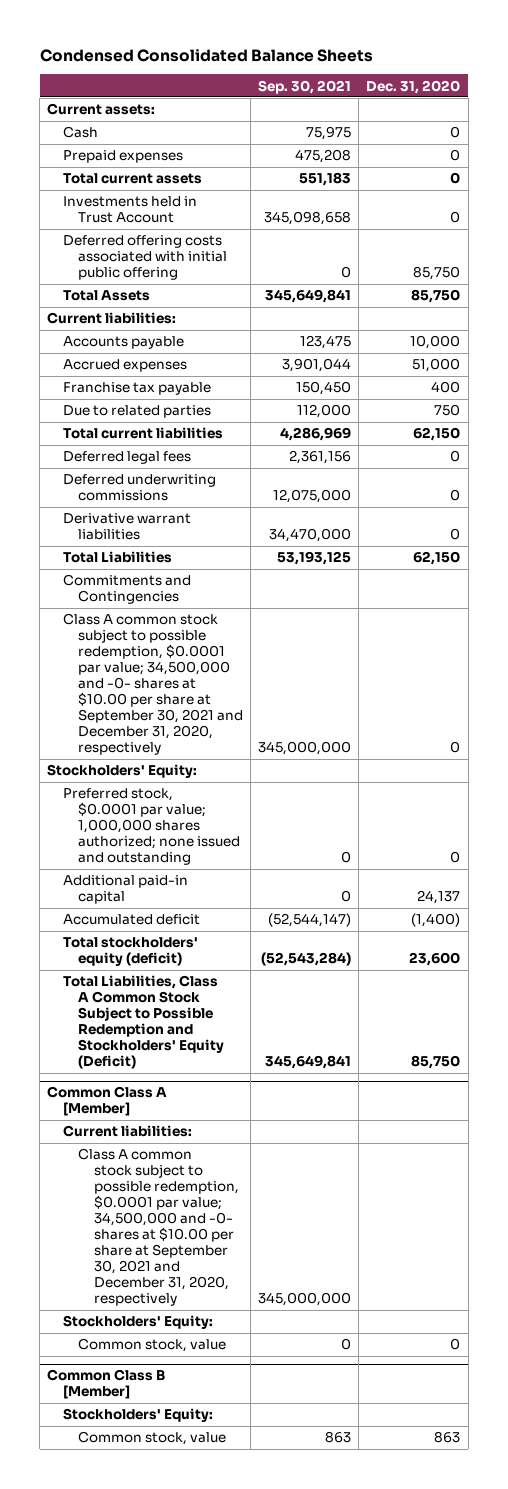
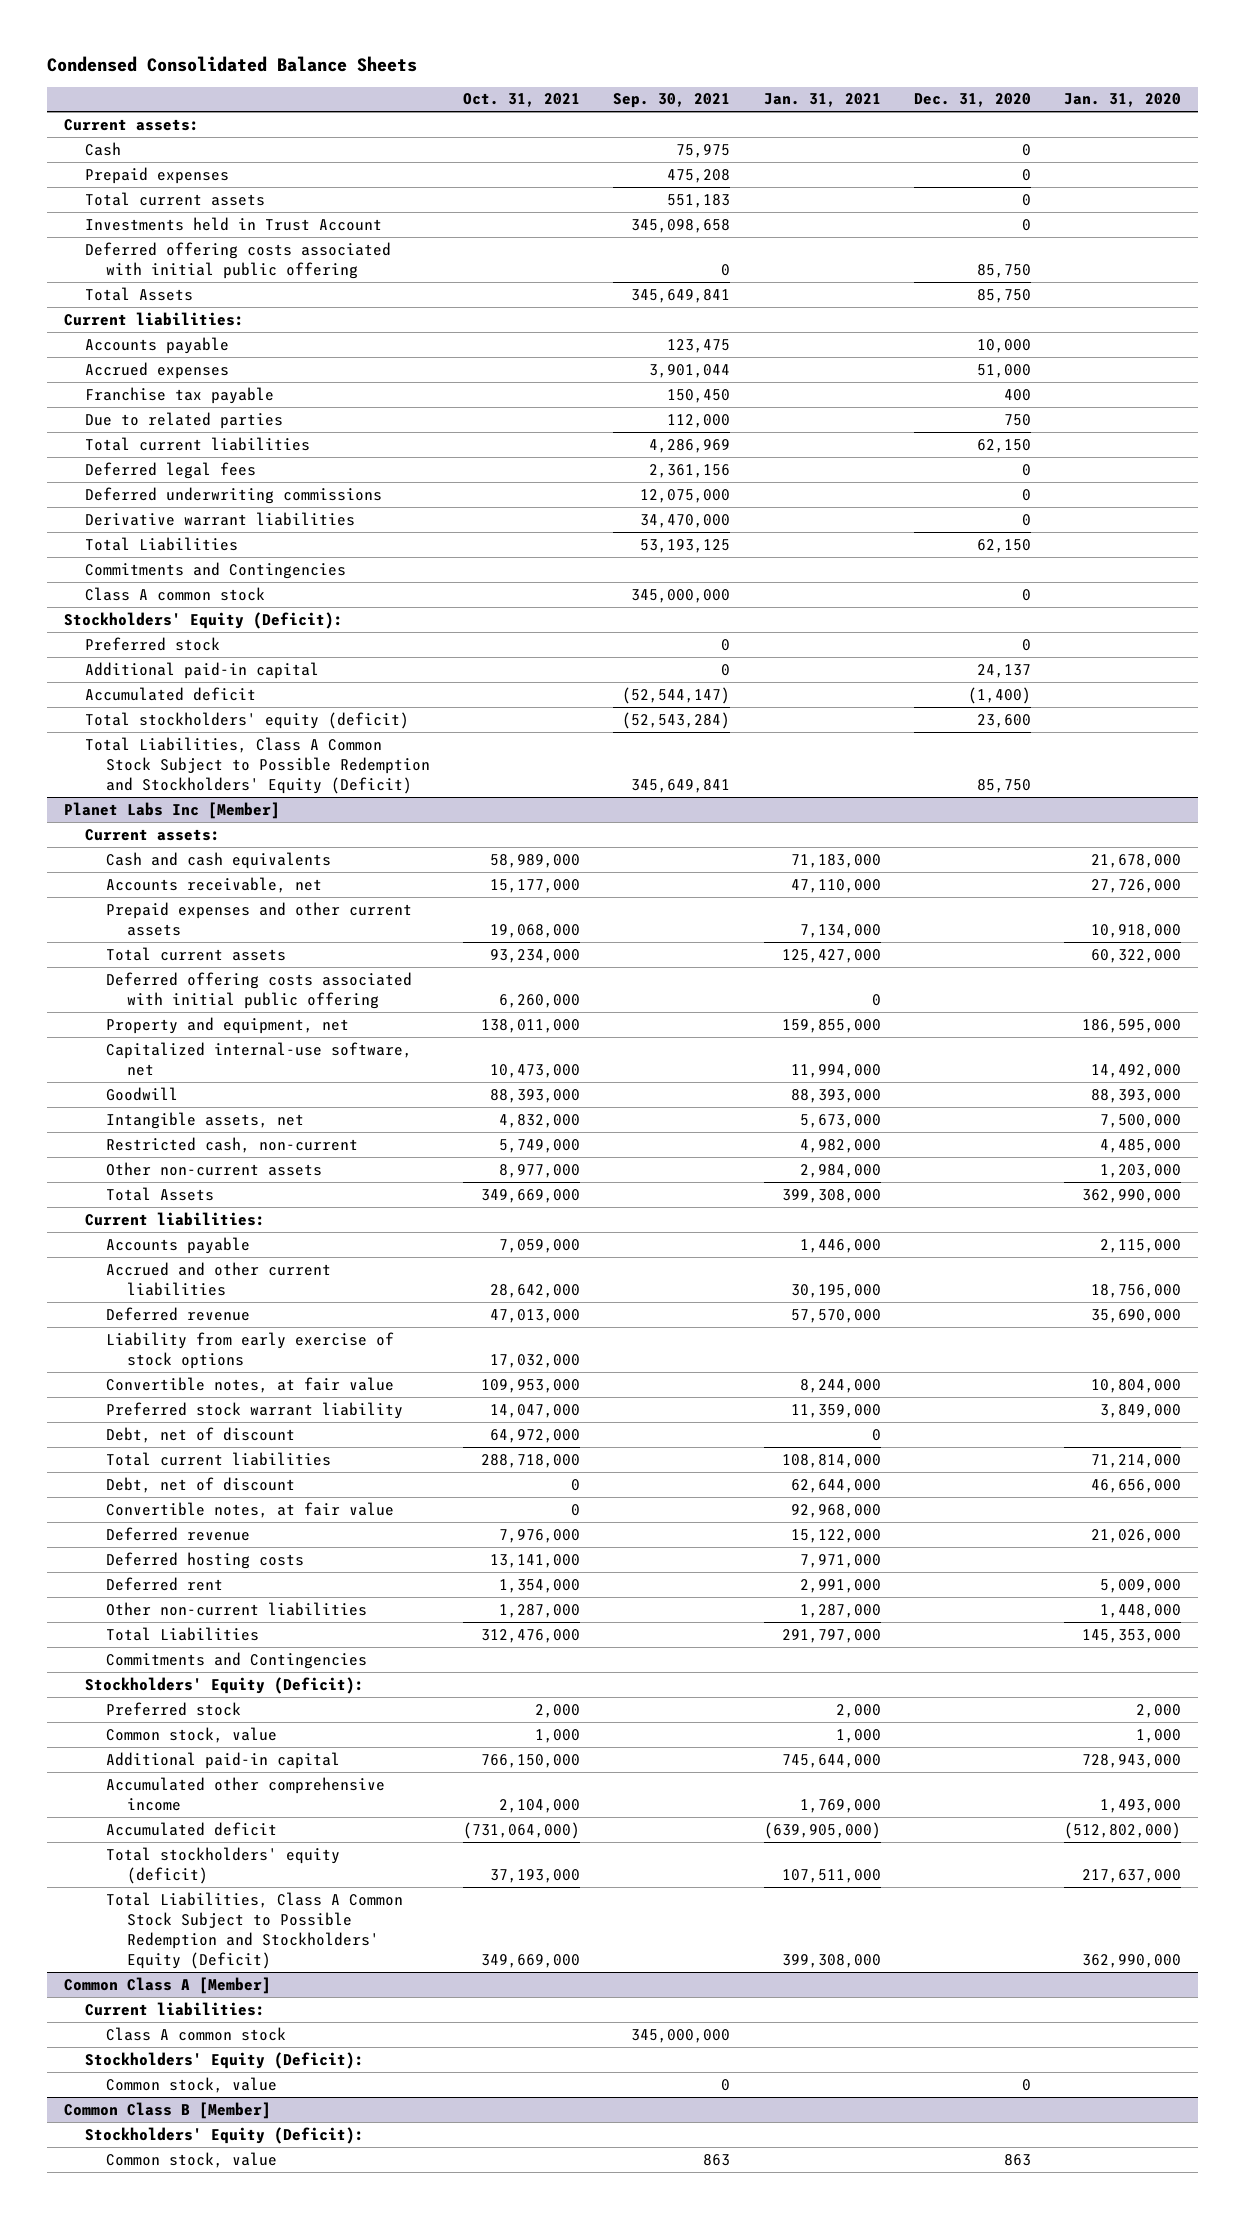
- | Sep. 30, 2021 | Dec. 31, 2020
+ | Oct. 31, 2021 | Sep. 30, 2021 | Jan. 31, 2021 | Dec. 31, 2020 | Jan. 31, 2020
- Class A common stock subject to possible redemption, $0.0001 par value; 34,500,000 and -0- shares at $10.00 per share at September 30, 2021 and December 31, 2020, respectively | 345,000,000 | 0
- Stockholders' Equity:
- Preferred stock, $0.0001 par value; 1,000,000 shares authorized; none issued and outstanding | 0 | 0
+ Class A common stock | | 345,000,000 | | 0 |
+ Stockholders' Equity (Deficit):
+ Preferred stock | | 0 | | 0 |
+ Planet Labs Inc [Member]
+ Current assets:
+ Cash and cash equivalents | 58,989,000 | | 71,183,000 | | 21,678,000
+ Accounts receivable, net | 15,177,000 | | 47,110,000 | | 27,726,000
+ Prepaid expenses and other current assets | 19,068,000 | | 7,134,000 | | 10,918,000
+ Total current assets | 93,234,000 | | 125,427,000 | | 60,322,000
+ Deferred offering costs associated with initial public offering | 6,260,000 | | 0 | |
+ Property and equipment, net | 138,011,000 | | 159,855,000 | | 186,595,000
+ Capitalized internal-use software, net | 10,473,000 | | 11,994,000 | | 14,492,000
+ Goodwill | 88,393,000 | | 88,393,000 | | 88,393,000
+ Intangible assets, net | 4,832,000 | | 5,673,000 | | 7,500,000
+ Restricted cash, non-current | 5,749,000 | | 4,982,000 | | 4,485,000
+ Other non-current assets | 8,977,000 | | 2,984,000 | | 1,203,000
+ Total Assets | 349,669,000 | | 399,308,000 | | 362,990,000
+ Current liabilities:
+ Accounts payable | 7,059,000 | | 1,446,000 | | 2,115,000
+ Accrued and other current liabilities | 28,642,000 | | 30,195,000 | | 18,756,000
+ Deferred revenue | 47,013,000 | | 57,570,000 | | 35,690,000
+ Liability from early exercise of stock options | 17,032,000 | | | |
+ Convertible notes, at fair value | 109,953,000 | | 8,244,000 | | 10,804,000
+ Preferred stock warrant liability | 14,047,000 | | 11,359,000 | | 3,849,000
+ Debt, net of discount | 64,972,000 | | 0 | |
+ Total current liabilities | 288,718,000 | | 108,814,000 | | 71,214,000
+ Debt, net of discount | 0 | | 62,644,000 | | 46,656,000
+ Convertible notes, at fair value | 0 | | 92,968,000 | |
+ Deferred revenue | 7,976,000 | | 15,122,000 | | 21,026,000
+ Deferred hosting costs | 13,141,000 | | 7,971,000 | |
+ Deferred rent | 1,354,000 | | 2,991,000 | | 5,009,000
+ Other non-current liabilities | 1,287,000 | | 1,287,000 | | 1,448,000
+ Total Liabilities | 312,476,000 | | 291,797,000 | | 145,353,000
+ Commitments and Contingencies
+ Stockholders' Equity (Deficit):
+ Preferred stock | 2,000 | | 2,000 | | 2,000
+ Common stock, value | 1,000 | | 1,000 | | 1,000
+ Additional paid-in capital | 766,150,000 | | 745,644,000 | | 728,943,000
+ Accumulated other comprehensive income | 2,104,000 | | 1,769,000 | | 1,493,000
+ Accumulated deficit | (731,064,000) | | (639,905,000) | | (512,802,000)
+ Total stockholders' equity (deficit) | 37,193,000 | | 107,511,000 | | 217,637,000
+ Total Liabilities, Class A Common Stock Subject to Possible Redemption and Stockholders' Equity (Deficit) | 349,669,000 | | 399,308,000 | | 362,990,000
@ Common Class A [Member]
- Class A common stock subject to possible redemption, $0.0001 par value; 34,500,000 and -0- shares at $10.00 per share at September 30, 2021 and December 31, 2020, respectively | 345,000,000 |
- Stockholders' Equity:
+ Class A common stock | | 345,000,000 | | |
+ Stockholders' Equity (Deficit):
@ Common Class B [Member]
- Stockholders' Equity:
+ Stockholders' Equity (Deficit):

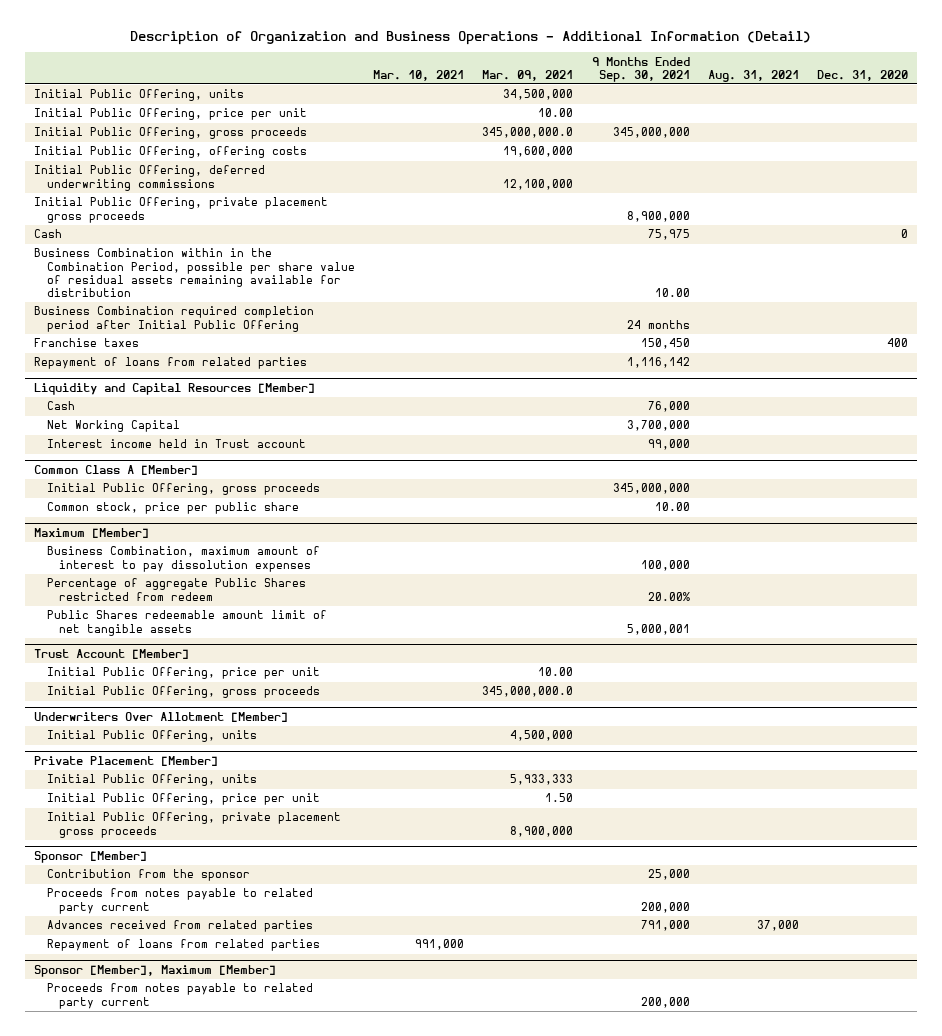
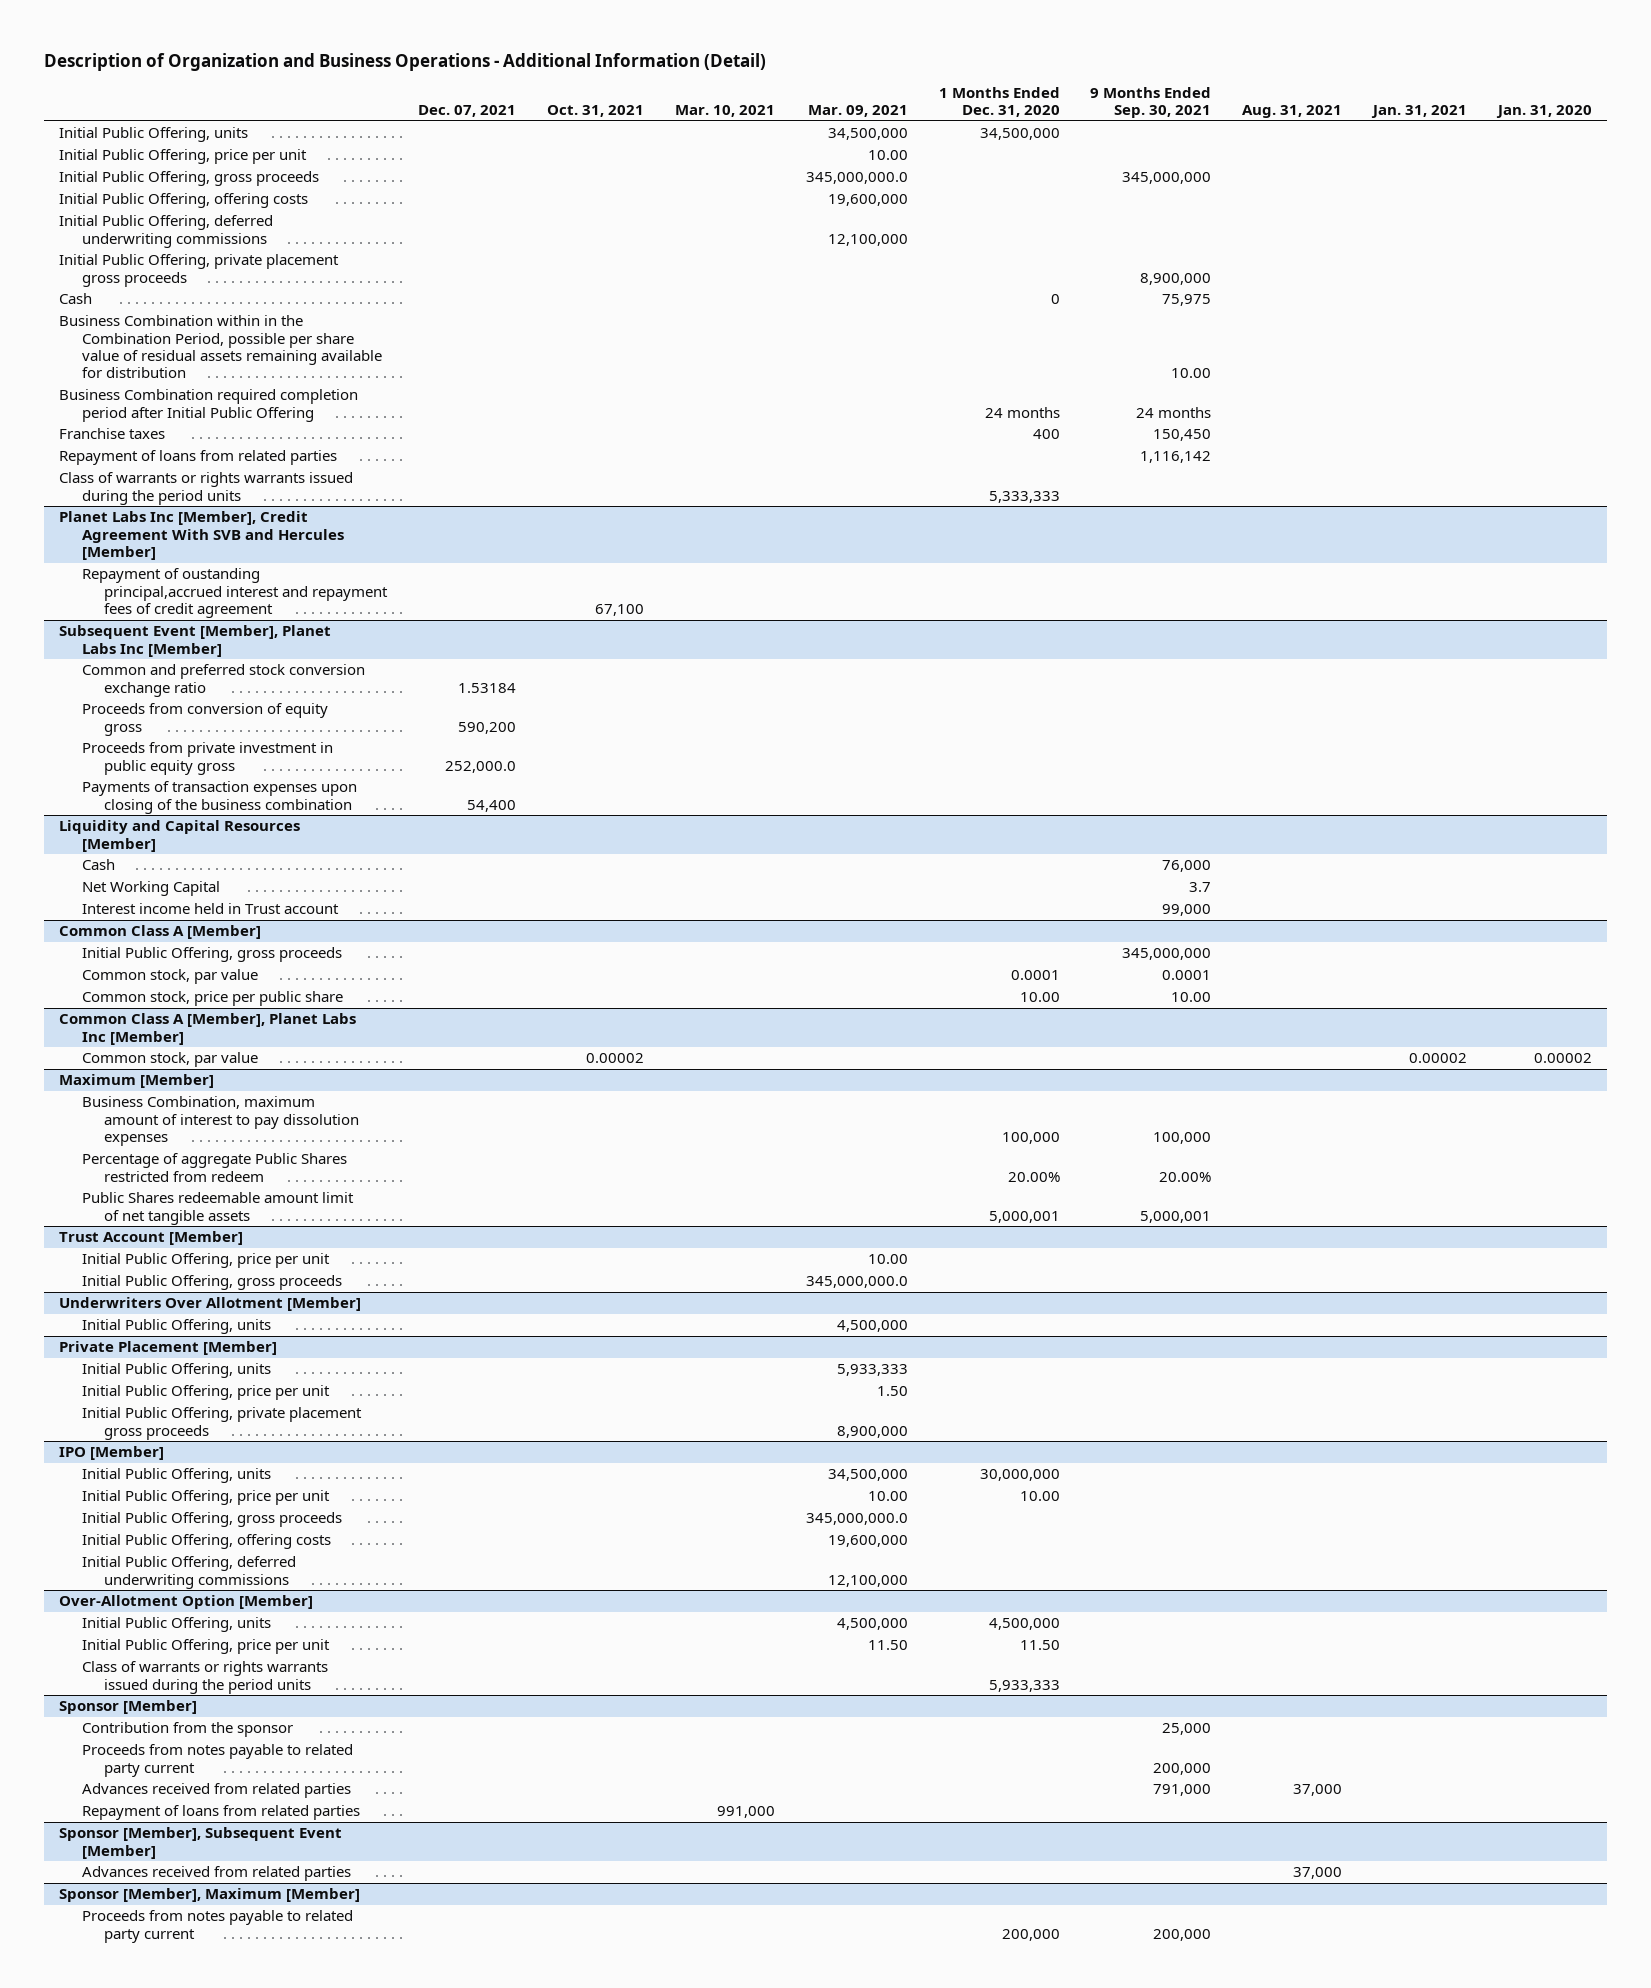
- | Mar. 10, 2021 | Mar. 09, 2021 | 9 Months Ended Sep. 30, 2021 | Aug. 31, 2021 | Dec. 31, 2020
+ | Dec. 07, 2021 | Oct. 31, 2021 | Mar. 10, 2021 | Mar. 09, 2021 | 1 Months Ended Dec. 31, 2020 | 9 Months Ended Sep. 30, 2021 | Aug. 31, 2021 | Jan. 31, 2021 | Jan. 31, 2020
+ Class of warrants or rights warrants issued during the period units | | | | | 5,333,333 | | | |
+ Planet Labs Inc [Member], Credit Agreement With SVB and Hercules [Member]
+ Repayment of oustanding principal,accrued interest and repayment fees of credit agreement | | 67,100 | | | | | | |
+ Subsequent Event [Member], Planet Labs Inc [Member]
+ Common and preferred stock conversion exchange ratio | 1.53184 | | | | | | | |
+ Proceeds from conversion of equity gross | 590,200 | | | | | | | |
+ Proceeds from private investment in public equity gross | 252,000.0 | | | | | | | |
+ Payments of transaction expenses upon closing of the business combination | 54,400 | | | | | | | |
@ Liquidity and Capital Resources [Member]
- Net Working Capital | | | 3,700,000 | |
+ Net Working Capital | | | | | | 3.7 | | |
@ Common Class A [Member]
+ Common stock, par value | | | | | 0.0001 | 0.0001 | | |
+ Common Class A [Member], Planet Labs Inc [Member]
+ Common stock, par value | | 0.00002 | | | | | | 0.00002 | 0.00002
+ IPO [Member]
+ Initial Public Offering, units | | | | 34,500,000 | 30,000,000 | | | |
+ Initial Public Offering, price per unit | | | | 10.00 | 10.00 | | | |
+ Initial Public Offering, gross proceeds | | | | 345,000,000.0 | | | | |
+ Initial Public Offering, offering costs | | | | 19,600,000 | | | | |
+ Initial Public Offering, deferred underwriting commissions | | | | 12,100,000 | | | | |
+ Over-Allotment Option [Member]
+ Initial Public Offering, units | | | | 4,500,000 | 4,500,000 | | | |
+ Initial Public Offering, price per unit | | | | 11.50 | 11.50 | | | |
+ Class of warrants or rights warrants issued during the period units | | | | | 5,933,333 | | | |
+ Sponsor [Member], Subsequent Event [Member]
+ Advances received from related parties | | | | | | | 37,000 | |

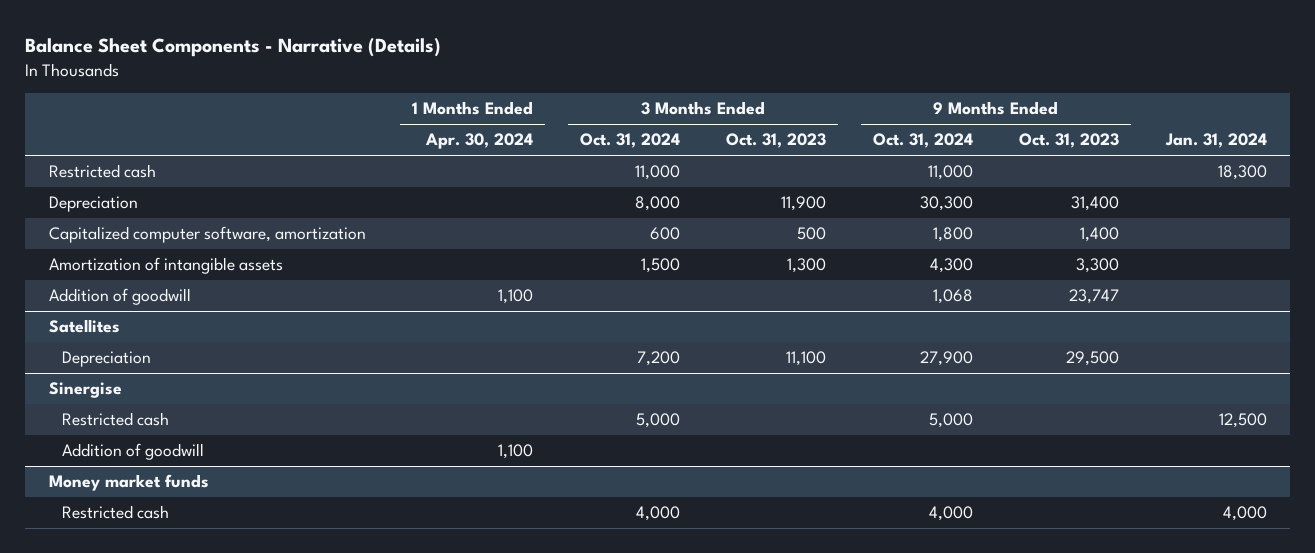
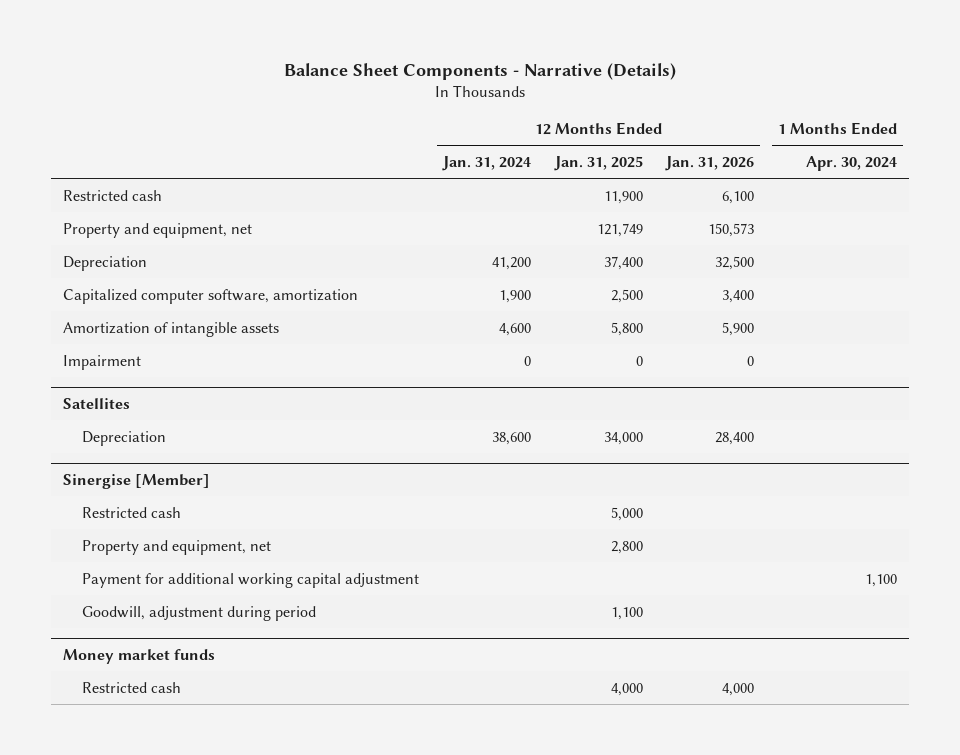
- | 1 Months Ended Apr. 30, 2024 | 3 Months Ended Oct. 31, 2024 | 3 Months Ended Oct. 31, 2023 | 9 Months Ended Oct. 31, 2024 | 9 Months Ended Oct. 31, 2023 | Jan. 31, 2024
+ | 12 Months Ended Jan. 31, 2024 | 12 Months Ended Jan. 31, 2025 | 12 Months Ended Jan. 31, 2026 | 1 Months Ended Apr. 30, 2024
+ Property and equipment, net | | 121,749 | 150,573 |
- Addition of goodwill | 1,100 | | | 1,068 | 23,747 |
+ Impairment | 0 | 0 | 0 |
- Sinergise
+ Sinergise [Member]
- Addition of goodwill | 1,100 | | | | |
+ Property and equipment, net | | 2,800 | |
+ Payment for additional working capital adjustment | | | | 1,100
+ Goodwill, adjustment during period | | 1,100 | |

